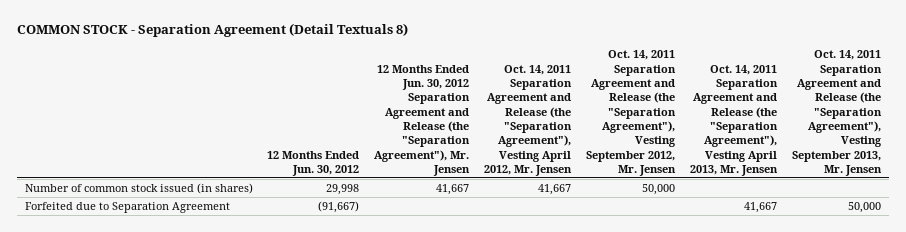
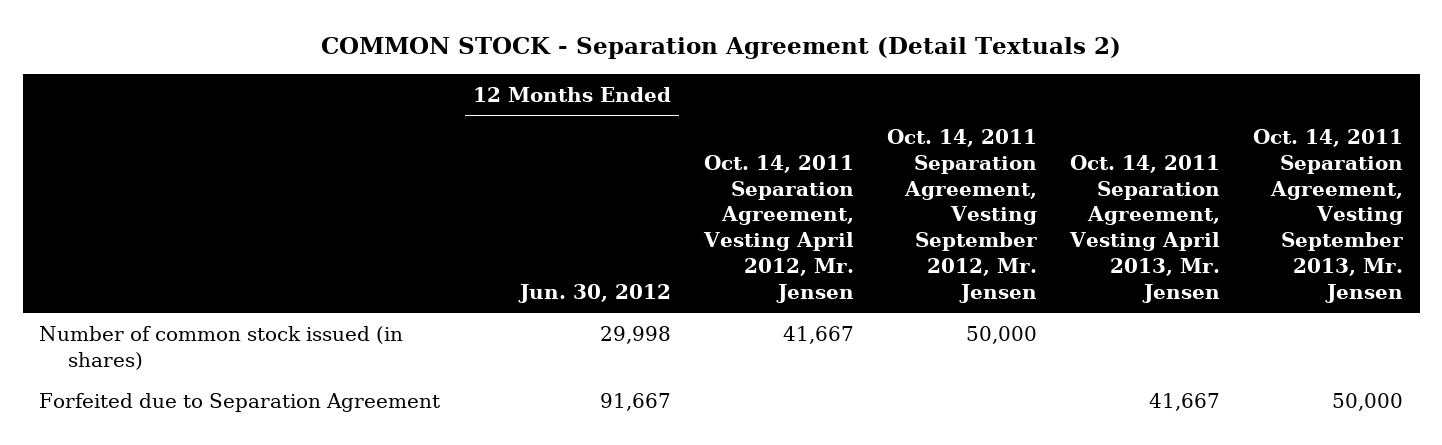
- COMMON STOCK - Separation Agreement (Detail Textuals 8)
+ COMMON STOCK - Separation Agreement (Detail Textuals 2)
- | 12 Months Ended Jun. 30, 2012 | 12 Months Ended Jun. 30, 2012 Separation Agreement and Release (the "Separation Agreement"), Mr. Jensen | Oct. 14, 2011 Separation Agreement and Release (the "Separation Agreement"), Vesting April 2012, Mr. Jensen | Oct. 14, 2011 Separation Agreement and Release (the "Separation Agreement"), Vesting September 2012, Mr. Jensen | Oct. 14, 2011 Separation Agreement and Release (the "Separation Agreement"), Vesting April 2013, Mr. Jensen | Oct. 14, 2011 Separation Agreement and Release (the "Separation Agreement"), Vesting September 2013, Mr. Jensen
+ | 12 Months Ended Jun. 30, 2012 | Oct. 14, 2011 Separation Agreement, Vesting April 2012, Mr. Jensen | Oct. 14, 2011 Separation Agreement, Vesting September 2012, Mr. Jensen | Oct. 14, 2011 Separation Agreement, Vesting April 2013, Mr. Jensen | Oct. 14, 2011 Separation Agreement, Vesting September 2013, Mr. Jensen
- Forfeited due to Separation Agreement | (91,667) | | | | 41,667 | 50,000
+ Forfeited due to Separation Agreement | 91,667 | | | 41,667 | 50,000

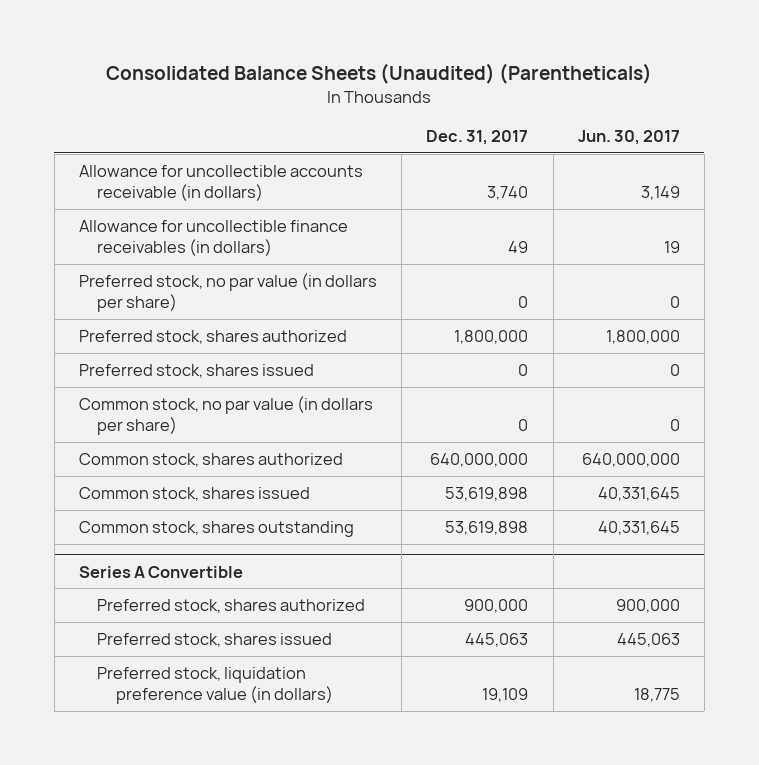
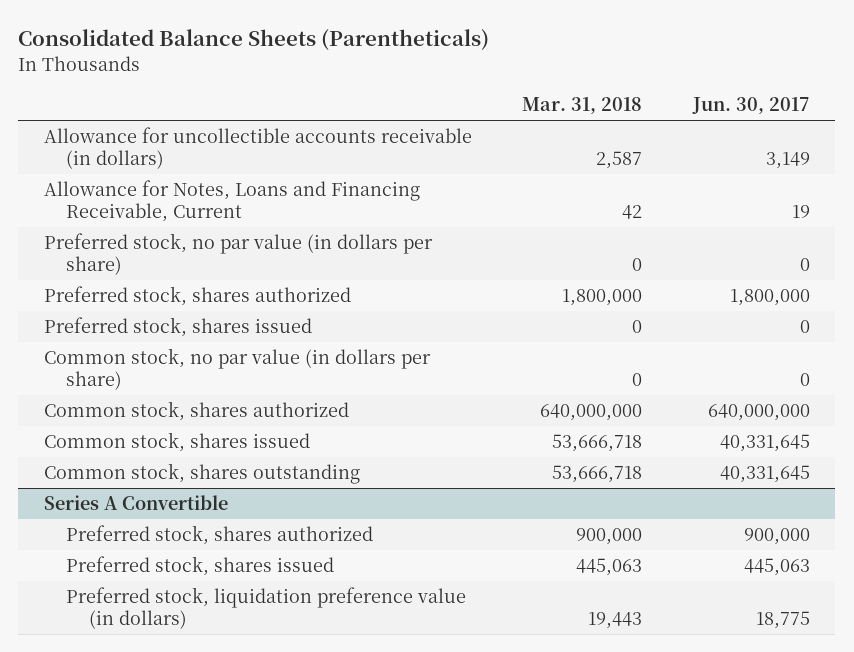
- Consolidated Balance Sheets (Unaudited) (Parentheticals)
+ Consolidated Balance Sheets (Parentheticals)
- | Dec. 31, 2017 | Jun. 30, 2017
+ | Mar. 31, 2018 | Jun. 30, 2017
- Allowance for uncollectible finance receivables (in dollars) | 49 | 19
+ Allowance for Notes, Loans and Financing Receivable, Current | 42 | 19

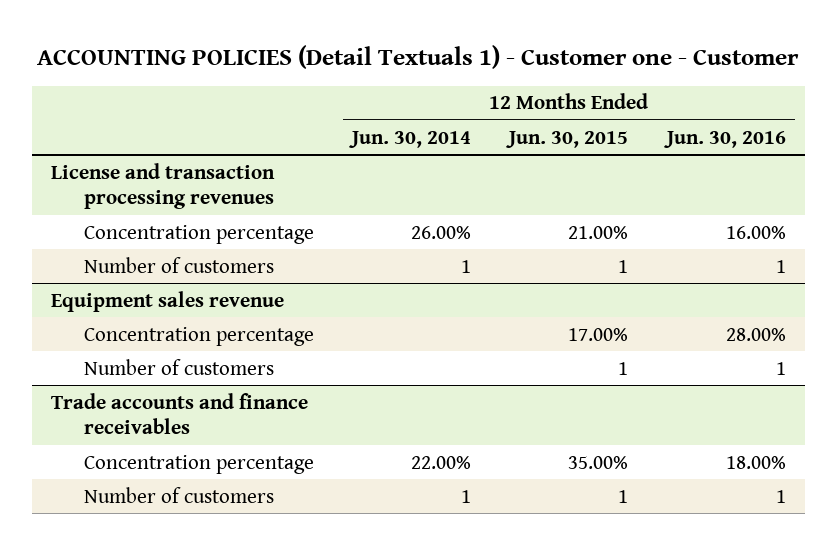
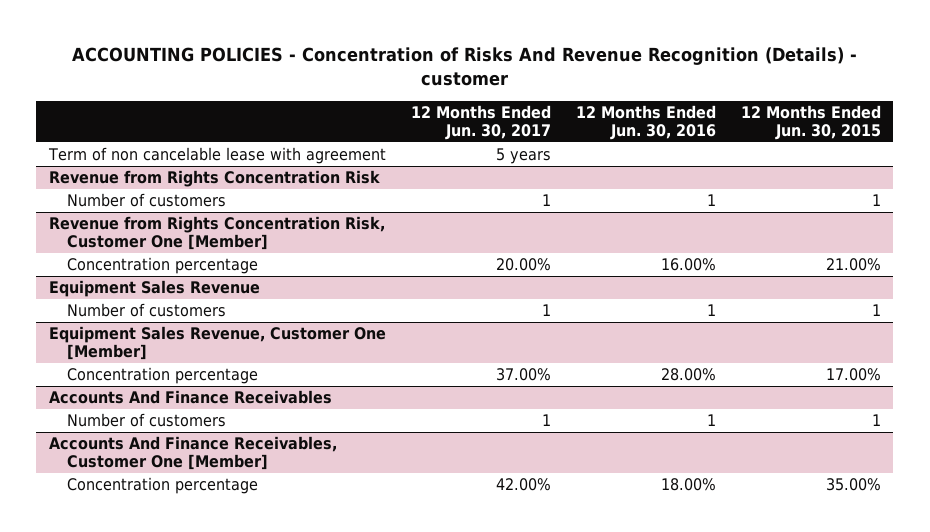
- ACCOUNTING POLICIES (Detail Textuals 1) - Customer one - Customer
+ ACCOUNTING POLICIES - Concentration of Risks And Revenue Recognition (Details) - customer
- | 12 Months Ended Jun. 30, 2014 | 12 Months Ended Jun. 30, 2015 | 12 Months Ended Jun. 30, 2016
+ | 12 Months Ended Jun. 30, 2017 | 12 Months Ended Jun. 30, 2016 | 12 Months Ended Jun. 30, 2015
- License and transaction processing revenues
+ Term of non cancelable lease with agreement | 5 years | |
+ Revenue from Rights Concentration Risk
+ Number of customers | 1 | 1 | 1
+ Revenue from Rights Concentration Risk, Customer One [Member]
+ Equipment Sales Revenue
- Equipment sales revenue
+ Equipment Sales Revenue, Customer One [Member]
+ Accounts And Finance Receivables
- Trade accounts and finance receivables
+ Accounts And Finance Receivables, Customer One [Member]
- Number of customers | 1 | 1 | 1

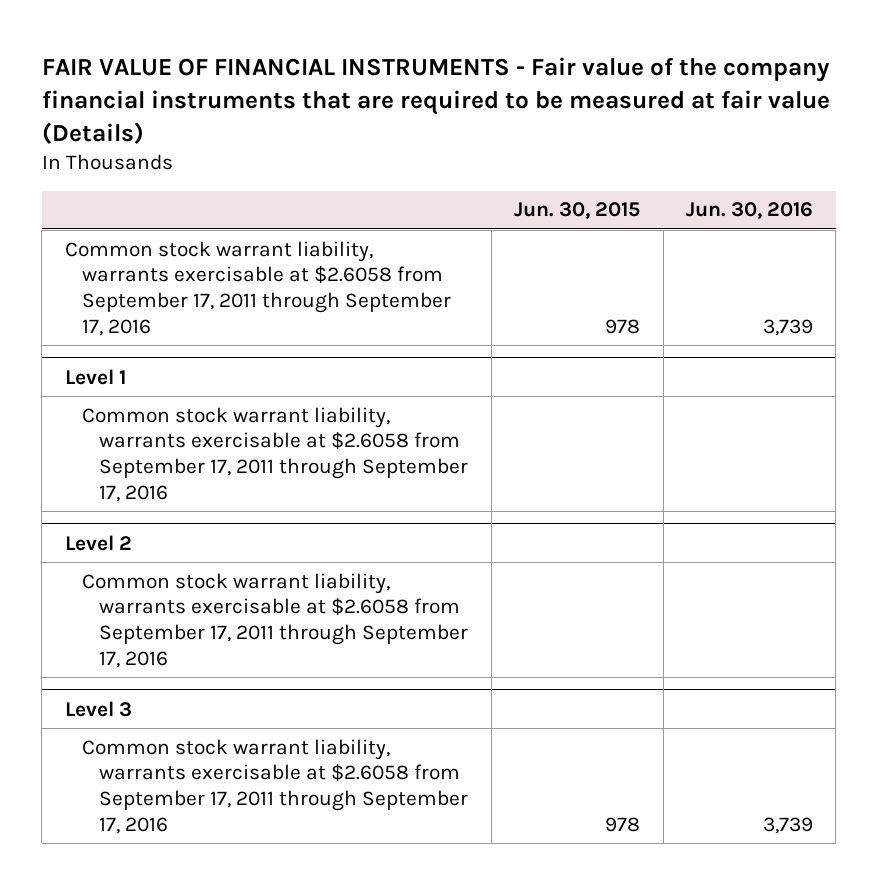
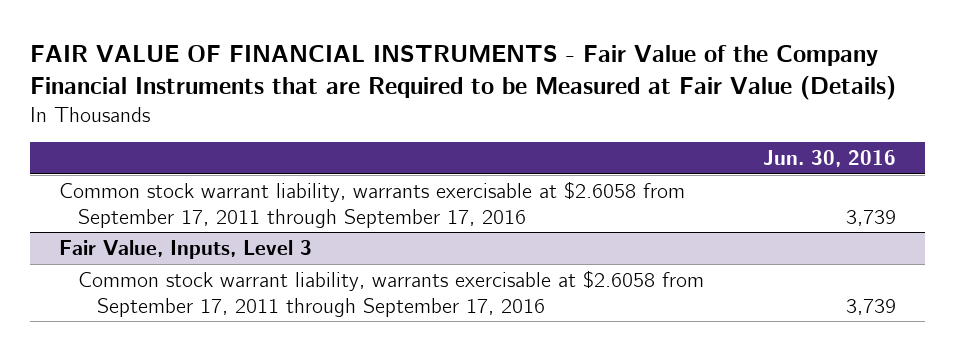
- FAIR VALUE OF FINANCIAL INSTRUMENTS - Fair value of the company financial instruments that are required to be measured at fair value (Details)
+ FAIR VALUE OF FINANCIAL INSTRUMENTS - Fair Value of the Company Financial Instruments that are Required to be Measured at Fair Value (Details)
- | Jun. 30, 2015 | Jun. 30, 2016
+ | Jun. 30, 2016
- Level 1
- Common stock warrant liability, warrants exercisable at $2.6058 from September 17, 2011 through September 17, 2016
- Level 2
- Common stock warrant liability, warrants exercisable at $2.6058 from September 17, 2011 through September 17, 2016
- Level 3
+ Fair Value, Inputs, Level 3

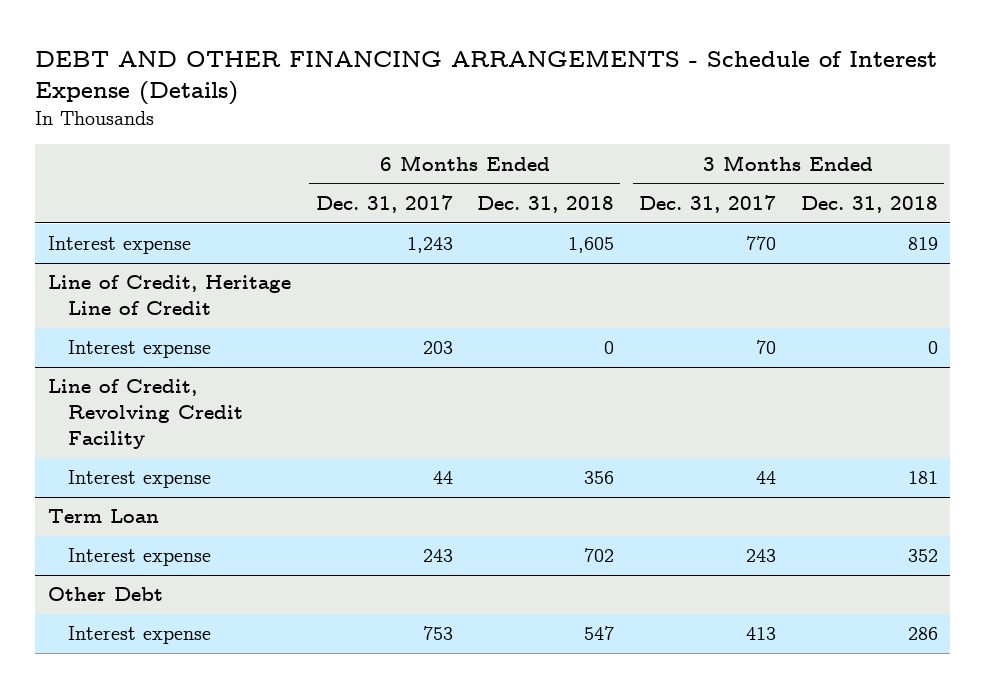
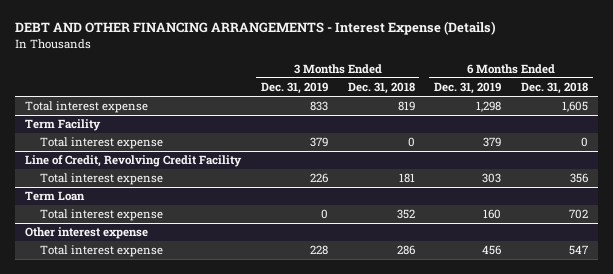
- DEBT AND OTHER FINANCING ARRANGEMENTS - Schedule of Interest Expense (Details)
+ DEBT AND OTHER FINANCING ARRANGEMENTS - Interest Expense (Details)
- | 6 Months Ended Dec. 31, 2017 | 6 Months Ended Dec. 31, 2018 | 3 Months Ended Dec. 31, 2017 | 3 Months Ended Dec. 31, 2018
+ | 3 Months Ended Dec. 31, 2019 | 3 Months Ended Dec. 31, 2018 | 6 Months Ended Dec. 31, 2019 | 6 Months Ended Dec. 31, 2018
- Interest expense | 1,243 | 1,605 | 770 | 819
- Line of Credit, Heritage Line of Credit
- Interest expense | 203 | 0 | 70 | 0
+ Total interest expense | 833 | 819 | 1,298 | 1,605
+ Term Facility
+ Total interest expense | 379 | 0 | 379 | 0
@ Line of Credit, Revolving Credit Facility
- Interest expense | 44 | 356 | 44 | 181
+ Total interest expense | 226 | 181 | 303 | 356
@ Term Loan
- Interest expense | 243 | 702 | 243 | 352
- Other Debt
- Interest expense | 753 | 547 | 413 | 286
@ Term Loan
+ Total interest expense | 0 | 352 | 160 | 702
+ Other interest expense
+ Total interest expense | 228 | 286 | 456 | 547

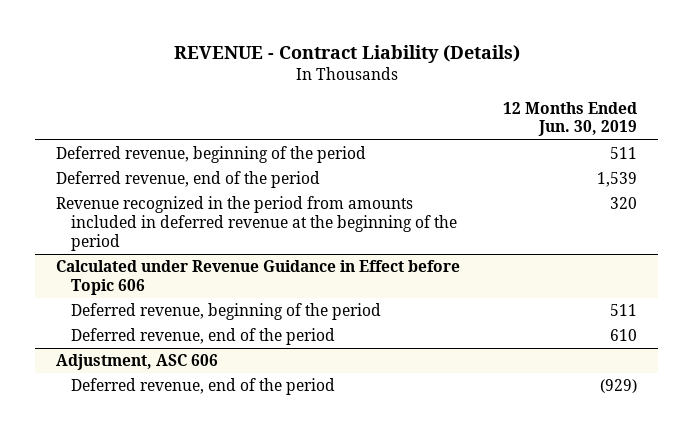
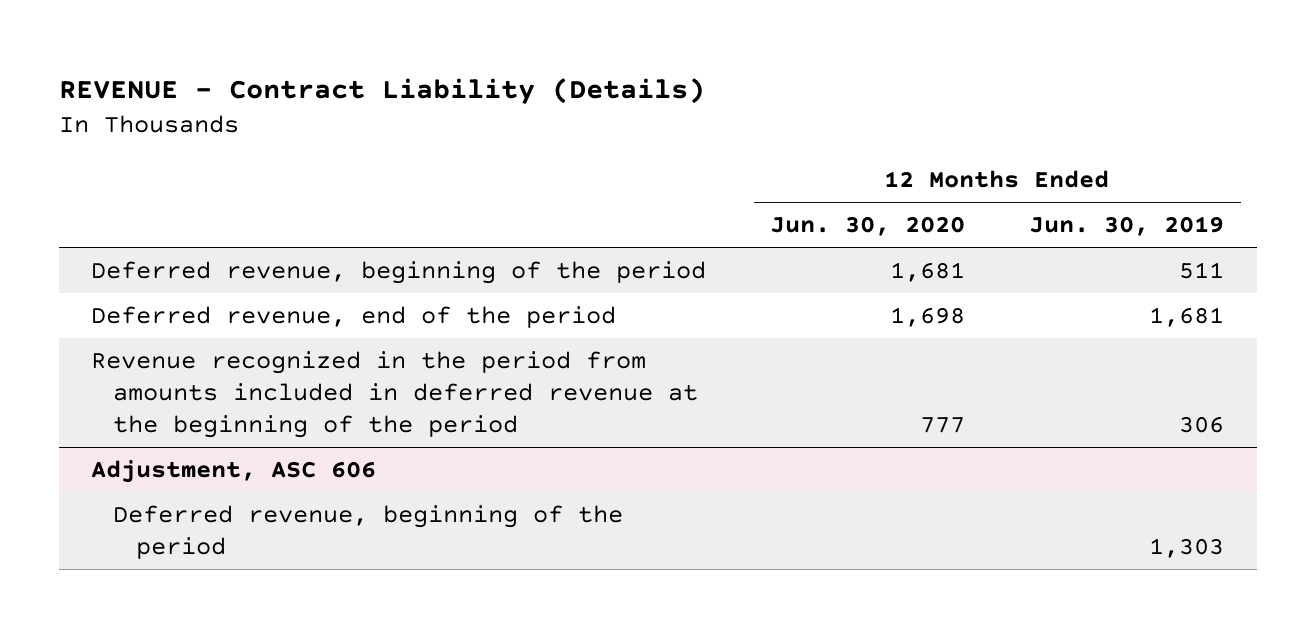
- | 12 Months Ended Jun. 30, 2019
+ | 12 Months Ended Jun. 30, 2020 | 12 Months Ended Jun. 30, 2019
- Deferred revenue, end of the period | 1,539
- Revenue recognized in the period from amounts included in deferred revenue at the beginning of the period | 320
- Calculated under Revenue Guidance in Effect before Topic 606
- Deferred revenue, beginning of the period | 511
- Deferred revenue, end of the period | 610
+ Deferred revenue, end of the period | 1,698 | 1,681
+ Revenue recognized in the period from amounts included in deferred revenue at the beginning of the period | 777 | 306
@ Adjustment, ASC 606
- Deferred revenue, end of the period | (929)
+ Deferred revenue, beginning of the period | | 1,303

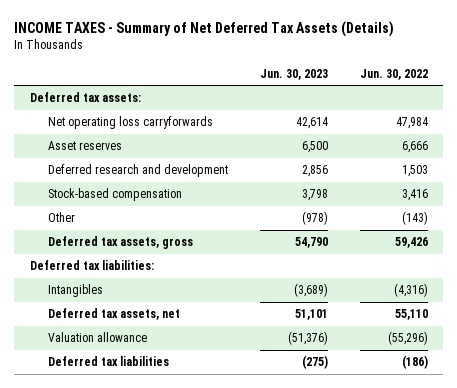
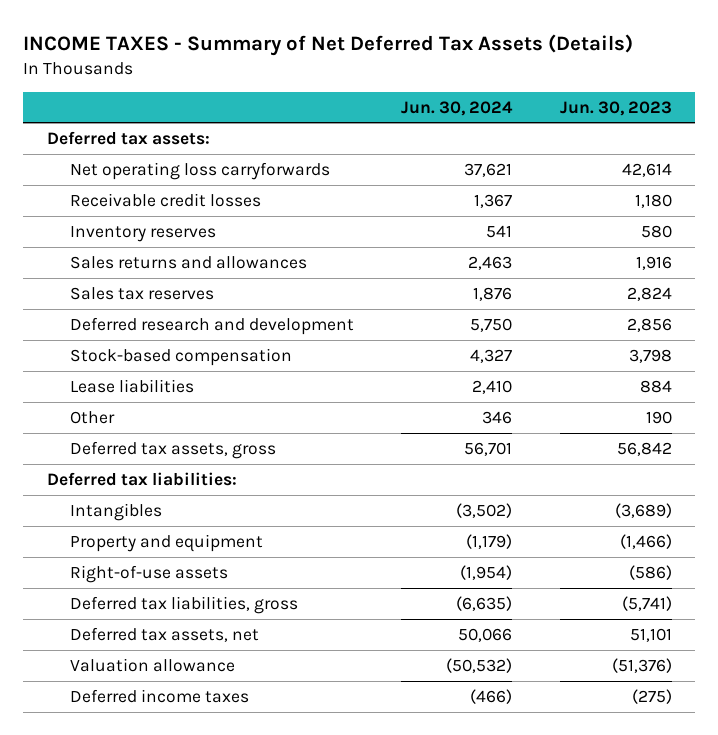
- | Jun. 30, 2023 | Jun. 30, 2022
+ | Jun. 30, 2024 | Jun. 30, 2023
- Asset reserves | 6,500 | 6,666
+ Receivable credit losses | 1,367 | 1,180
+ Inventory reserves | 541 | 580
+ Sales returns and allowances | 2,463 | 1,916
+ Sales tax reserves | 1,876 | 2,824
- Other | (978) | (143)
- Deferred tax assets, gross | 54,790 | 59,426
+ Lease liabilities | 2,410 | 884
+ Other | 346 | 190
+ Deferred tax assets, gross | 56,701 | 56,842
+ Property and equipment | (1,179) | (1,466)
+ Right-of-use assets | (1,954) | (586)
+ Deferred tax liabilities, gross | (6,635) | (5,741)
- Deferred tax liabilities | (275) | (186)
+ Deferred income taxes | (466) | (275)

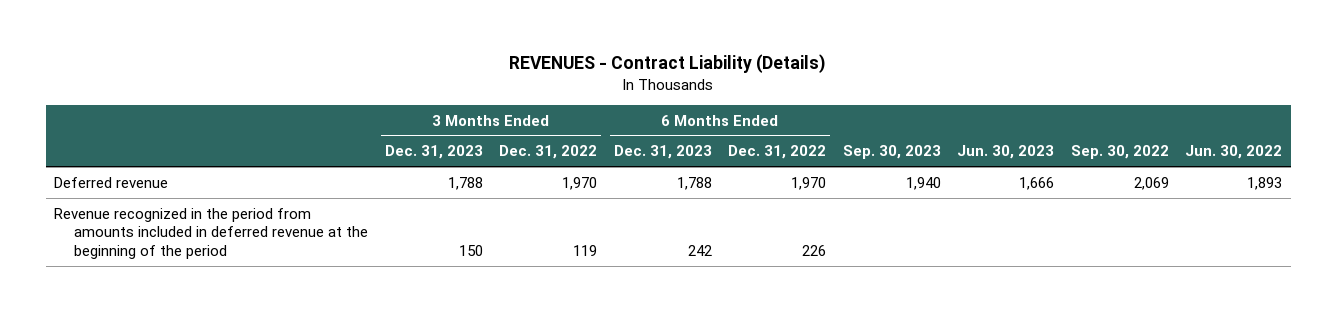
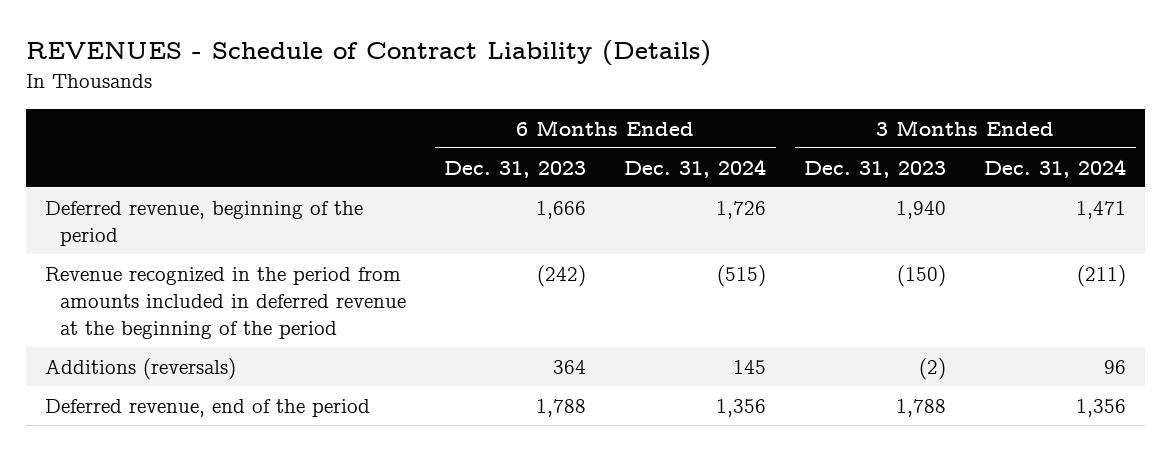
- REVENUES - Contract Liability (Details)
+ REVENUES - Schedule of Contract Liability (Details)
- | 3 Months Ended Dec. 31, 2023 | 3 Months Ended Dec. 31, 2022 | 6 Months Ended Dec. 31, 2023 | 6 Months Ended Dec. 31, 2022 | Sep. 30, 2023 | Jun. 30, 2023 | Sep. 30, 2022 | Jun. 30, 2022
+ | 6 Months Ended Dec. 31, 2023 | 6 Months Ended Dec. 31, 2024 | 3 Months Ended Dec. 31, 2023 | 3 Months Ended Dec. 31, 2024
- Deferred revenue | 1,788 | 1,970 | 1,788 | 1,970 | 1,940 | 1,666 | 2,069 | 1,893
- Revenue recognized in the period from amounts included in deferred revenue at the beginning of the period | 150 | 119 | 242 | 226 | | | |
+ Deferred revenue, beginning of the period | 1,666 | 1,726 | 1,940 | 1,471
+ Revenue recognized in the period from amounts included in deferred revenue at the beginning of the period | (242) | (515) | (150) | (211)
+ Additions (reversals) | 364 | 145 | (2) | 96
+ Deferred revenue, end of the period | 1,788 | 1,356 | 1,788 | 1,356

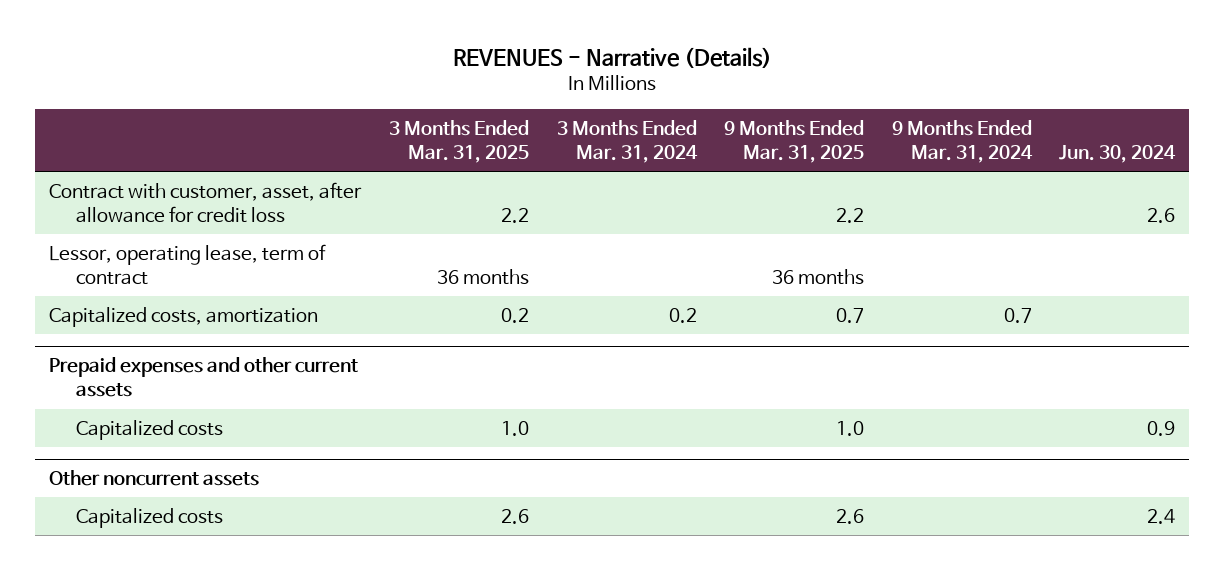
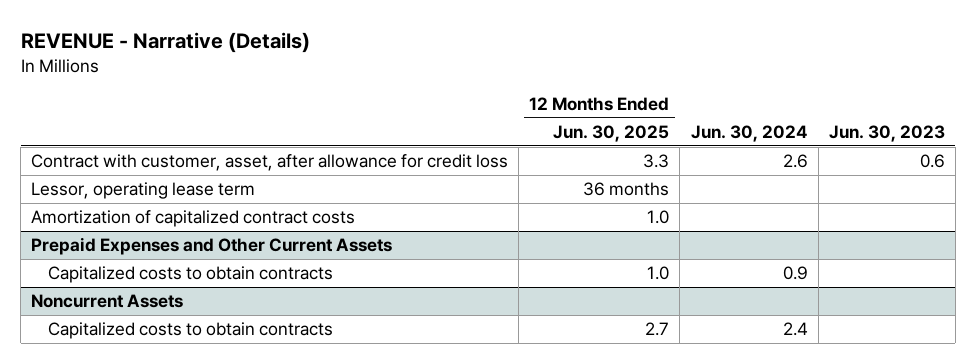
- REVENUES - Narrative (Details)
+ REVENUE - Narrative (Details)
- | 3 Months Ended Mar. 31, 2025 | 3 Months Ended Mar. 31, 2024 | 9 Months Ended Mar. 31, 2025 | 9 Months Ended Mar. 31, 2024 | Jun. 30, 2024
+ | 12 Months Ended Jun. 30, 2025 | Jun. 30, 2024 | Jun. 30, 2023
- Lessor, operating lease, term of contract | 36 months | | 36 months | |
- Capitalized costs, amortization | 0.2 | 0.2 | 0.7 | 0.7 |
- Prepaid expenses and other current assets
- Capitalized costs | 1.0 | | 1.0 | | 0.9
- Other noncurrent assets
- Capitalized costs | 2.6 | | 2.6 | | 2.4
+ Lessor, operating lease term | 36 months | |
+ Amortization of capitalized contract costs | 1.0 | |
+ Prepaid Expenses and Other Current Assets
+ Capitalized costs to obtain contracts | 1.0 | 0.9 |
+ Noncurrent Assets
+ Capitalized costs to obtain contracts | 2.7 | 2.4 |

